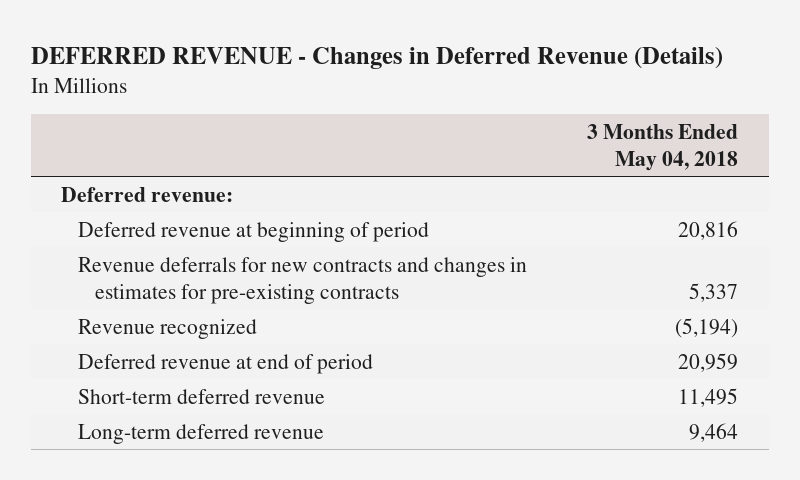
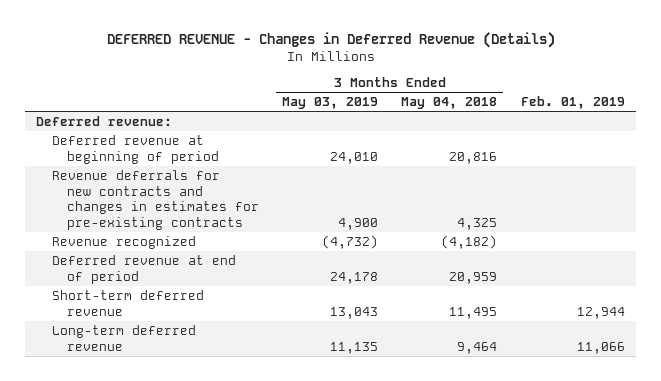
- | 3 Months Ended May 04, 2018
+ | 3 Months Ended May 03, 2019 | 3 Months Ended May 04, 2018 | Feb. 01, 2019
- Revenue deferrals for new contracts and changes in estimates for pre-existing contracts | 5,337
- Revenue recognized | (5,194)
+ Revenue deferrals for new contracts and changes in estimates for pre-existing contracts | 4,900 | 4,325 |
+ Revenue recognized | (4,732) | (4,182) |

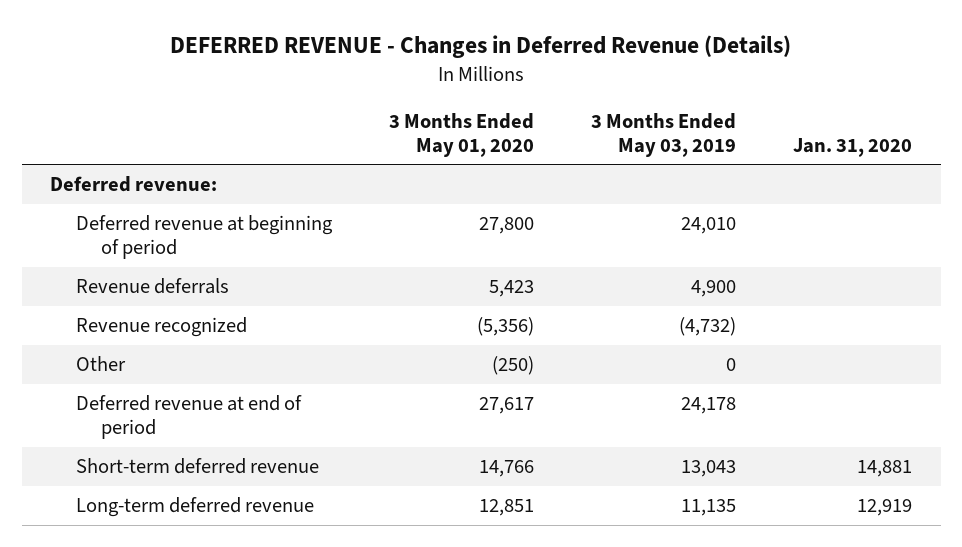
- | 3 Months Ended May 03, 2019 | 3 Months Ended May 04, 2018 | Feb. 01, 2019
+ | 3 Months Ended May 01, 2020 | 3 Months Ended May 03, 2019 | Jan. 31, 2020
- Revenue deferrals for new contracts and changes in estimates for pre-existing contracts | 4,900 | 4,325 |
+ Revenue deferrals | 5,423 | 4,900 |
+ Other | (250) | 0 |

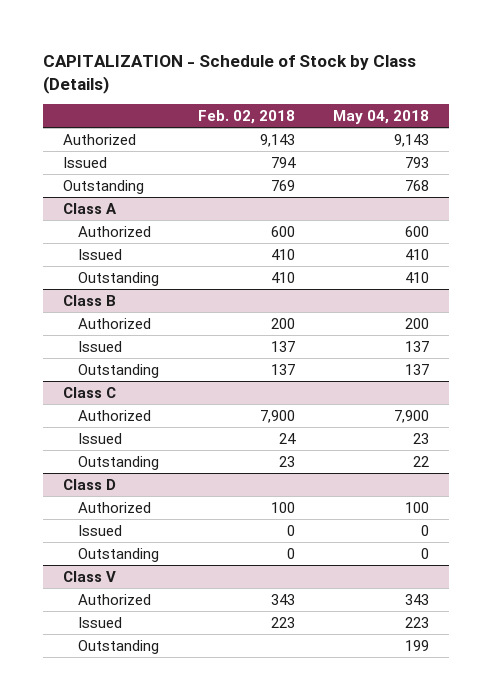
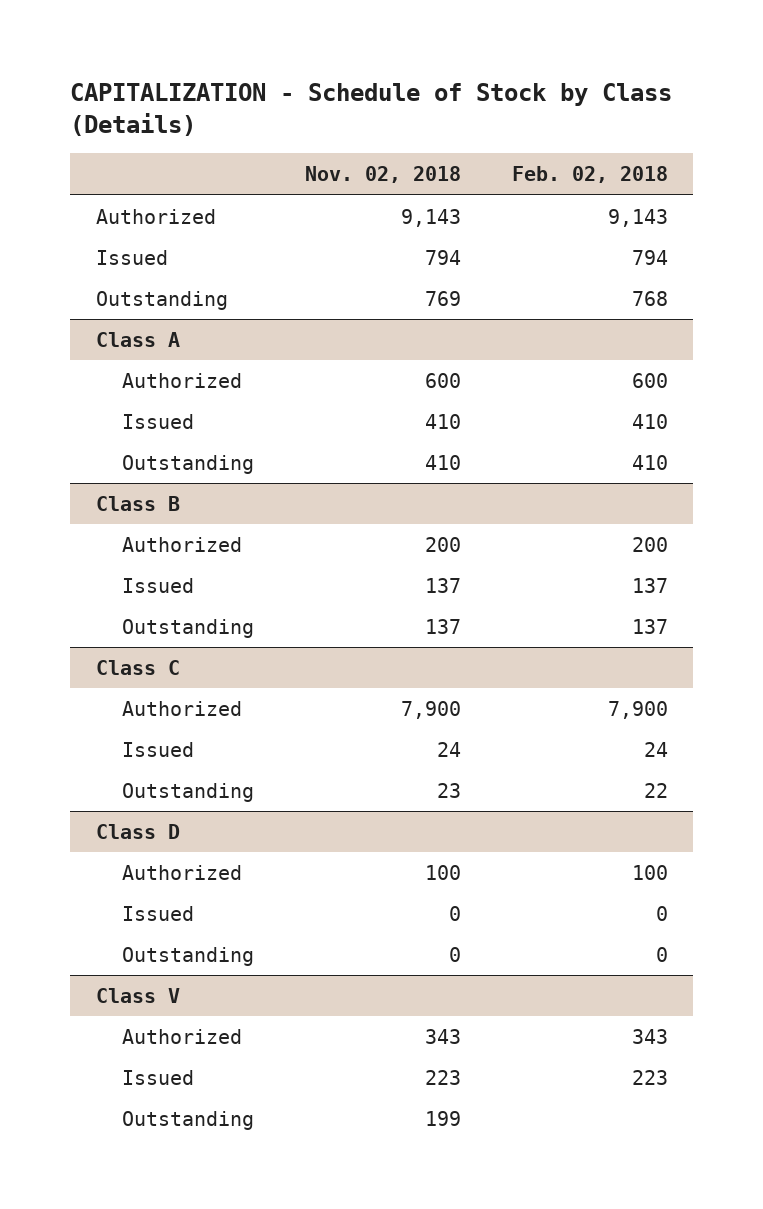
- | Feb. 02, 2018 | May 04, 2018
+ | Nov. 02, 2018 | Feb. 02, 2018
- Outstanding | 769 | 768
+ Outstanding | 769 | 768
@ Class C
- Outstanding | 23 | 22
+ Outstanding | 23 | 22

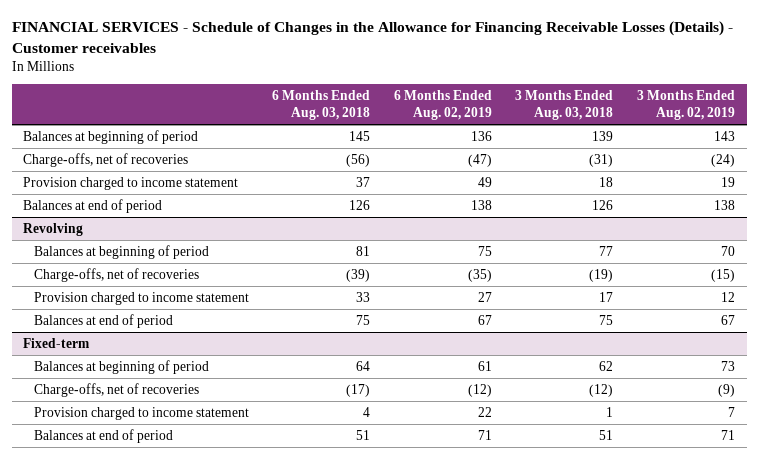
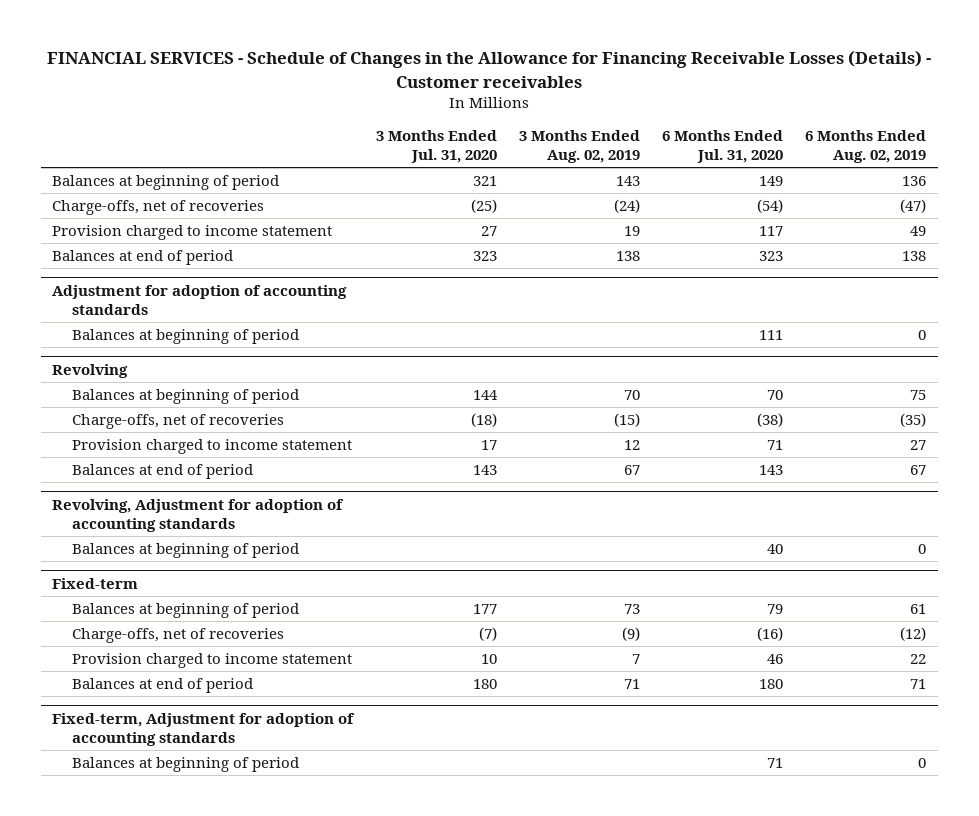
- | 6 Months Ended Aug. 03, 2018 | 6 Months Ended Aug. 02, 2019 | 3 Months Ended Aug. 03, 2018 | 3 Months Ended Aug. 02, 2019
+ | 3 Months Ended Jul. 31, 2020 | 3 Months Ended Aug. 02, 2019 | 6 Months Ended Jul. 31, 2020 | 6 Months Ended Aug. 02, 2019
+ Adjustment for adoption of accounting standards
+ Balances at beginning of period | | | 111 | 0
+ Revolving, Adjustment for adoption of accounting standards
+ Balances at beginning of period | | | 40 | 0
+ Fixed-term, Adjustment for adoption of accounting standards
+ Balances at beginning of period | | | 71 | 0

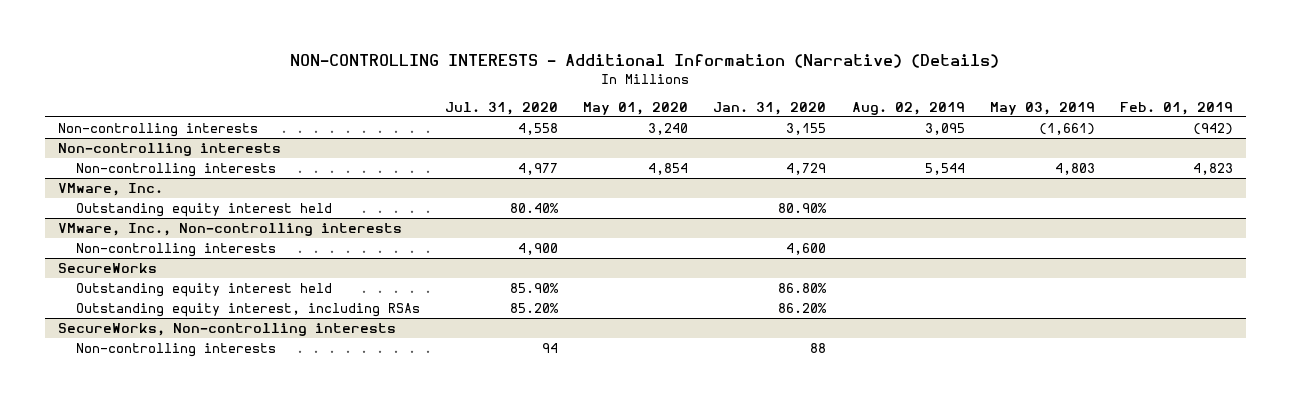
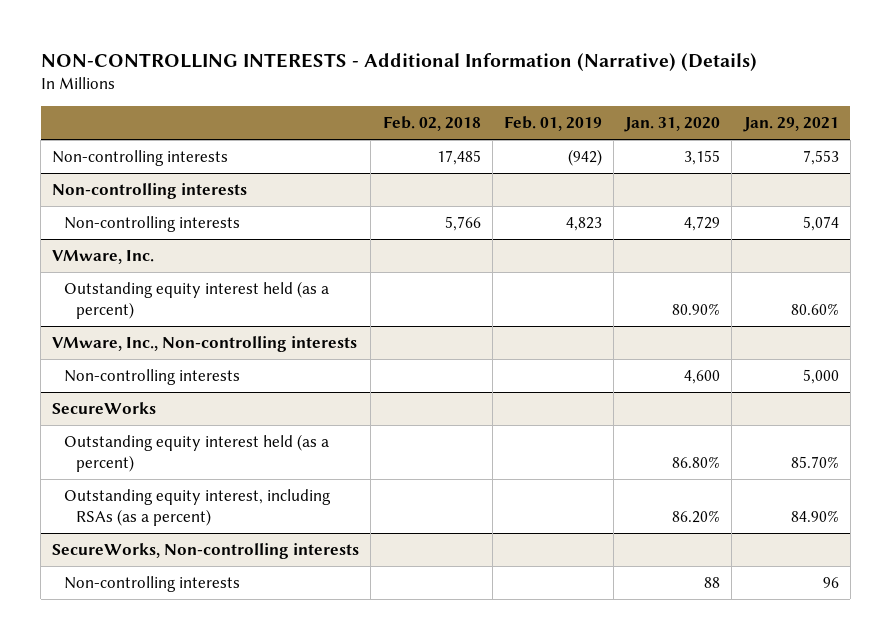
- | Jul. 31, 2020 | May 01, 2020 | Jan. 31, 2020 | Aug. 02, 2019 | May 03, 2019 | Feb. 01, 2019
+ | Feb. 02, 2018 | Feb. 01, 2019 | Jan. 31, 2020 | Jan. 29, 2021
@ VMware, Inc.
- Outstanding equity interest held | 80.40% | | 80.90% | | |
+ Outstanding equity interest held (as a percent) | | | 80.90% | 80.60%
@ SecureWorks
- Outstanding equity interest held | 85.90% | | 86.80% | | |
- Outstanding equity interest, including RSAs | 85.20% | | 86.20% | | |
+ Outstanding equity interest held (as a percent) | | | 86.80% | 85.70%
+ Outstanding equity interest, including RSAs (as a percent) | | | 86.20% | 84.90%

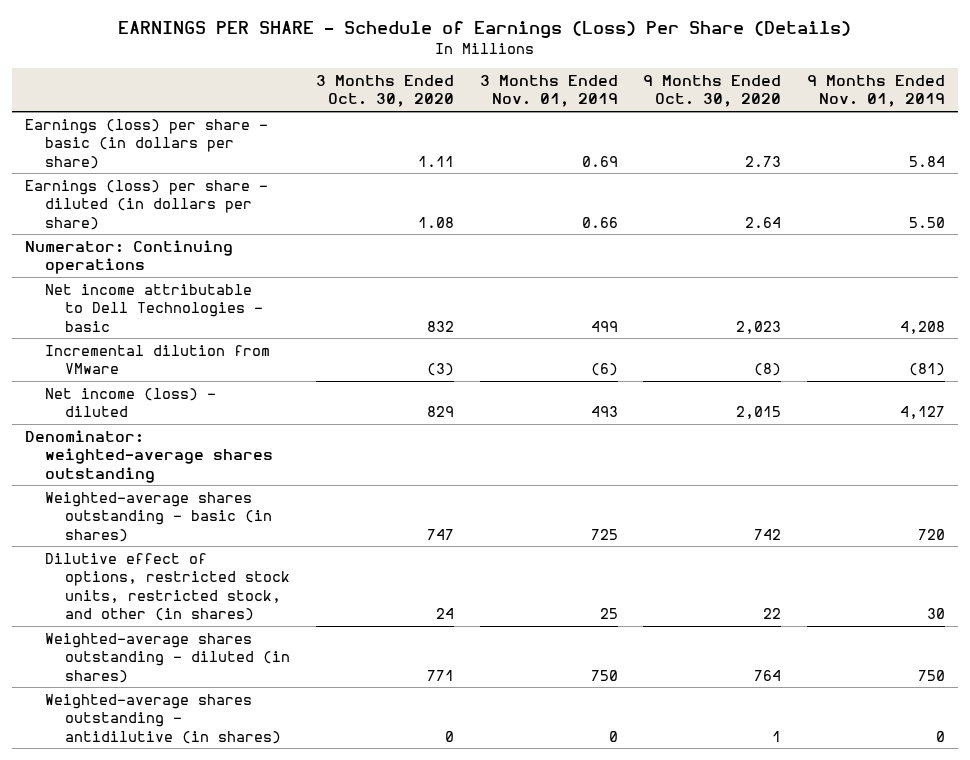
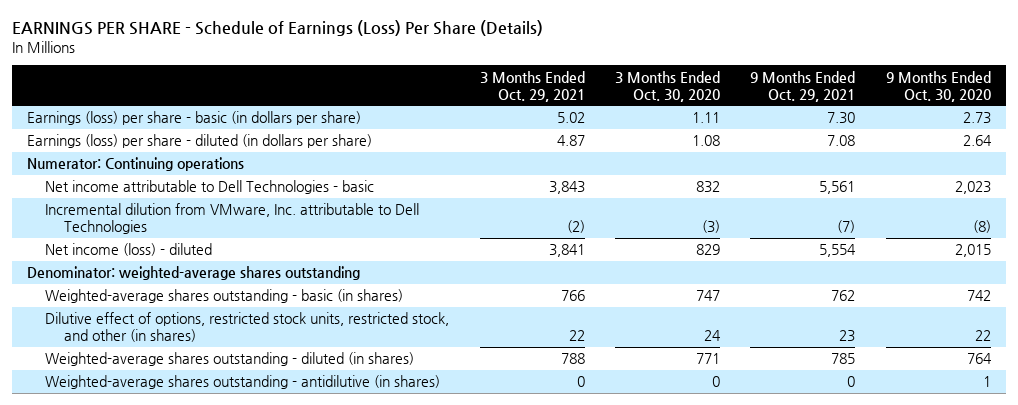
- | 3 Months Ended Oct. 30, 2020 | 3 Months Ended Nov. 01, 2019 | 9 Months Ended Oct. 30, 2020 | 9 Months Ended Nov. 01, 2019
+ | 3 Months Ended Oct. 29, 2021 | 3 Months Ended Oct. 30, 2020 | 9 Months Ended Oct. 29, 2021 | 9 Months Ended Oct. 30, 2020
- Incremental dilution from VMware | (3) | (6) | (8) | (81)
+ Incremental dilution from VMware, Inc. attributable to Dell Technologies | (2) | (3) | (7) | (8)

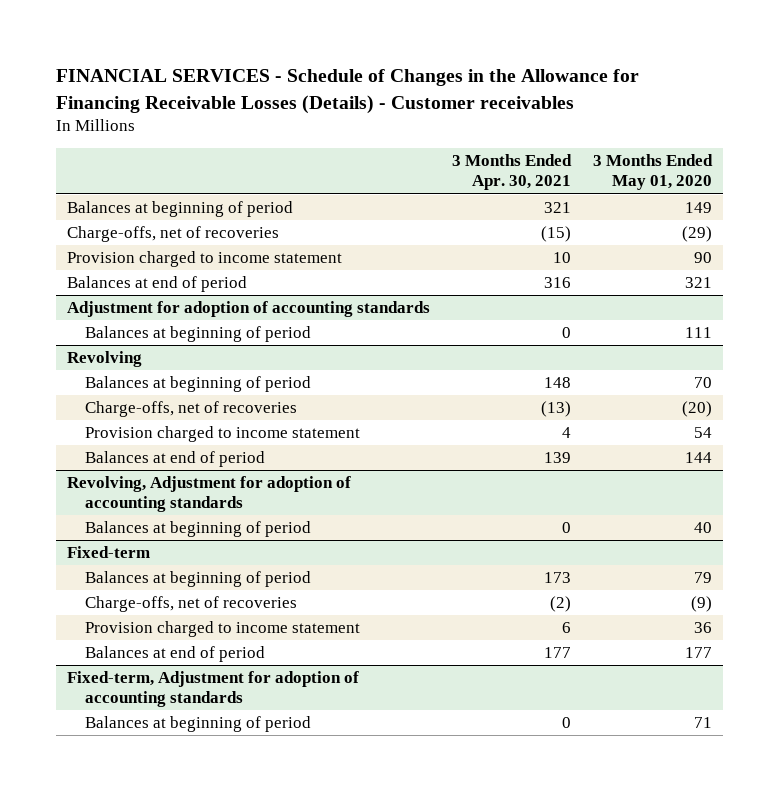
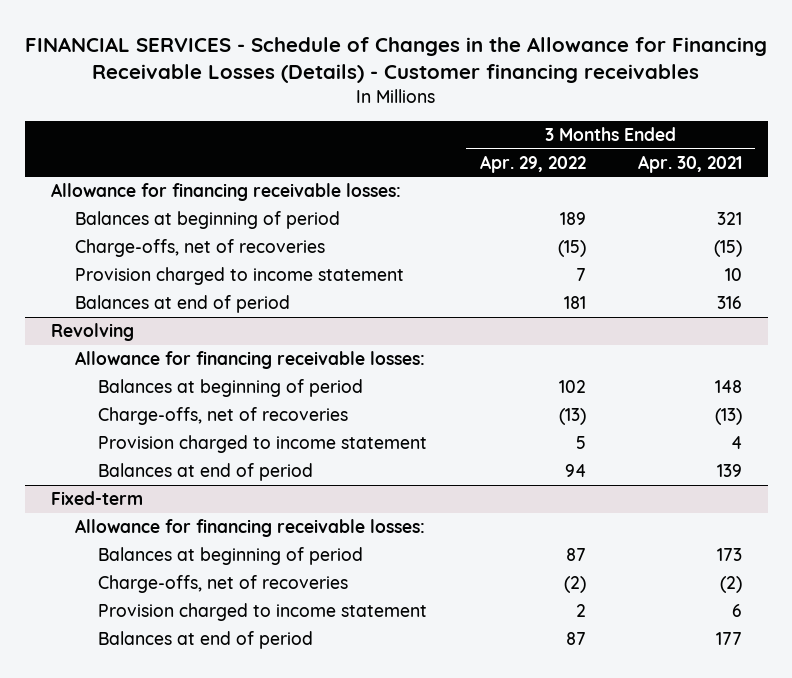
- FINANCIAL SERVICES - Schedule of Changes in the Allowance for Financing Receivable Losses (Details) - Customer receivables
+ FINANCIAL SERVICES - Schedule of Changes in the Allowance for Financing Receivable Losses (Details) - Customer financing receivables
- | 3 Months Ended Apr. 30, 2021 | 3 Months Ended May 01, 2020
+ | 3 Months Ended Apr. 29, 2022 | 3 Months Ended Apr. 30, 2021
+ Allowance for financing receivable losses:
- Adjustment for adoption of accounting standards
- Balances at beginning of period | 0 | 111
@ Revolving
+ Allowance for financing receivable losses:
- Revolving, Adjustment for adoption of accounting standards
- Balances at beginning of period | 0 | 40
@ Fixed-term
+ Allowance for financing receivable losses:
- Fixed-term, Adjustment for adoption of accounting standards
- Balances at beginning of period | 0 | 71

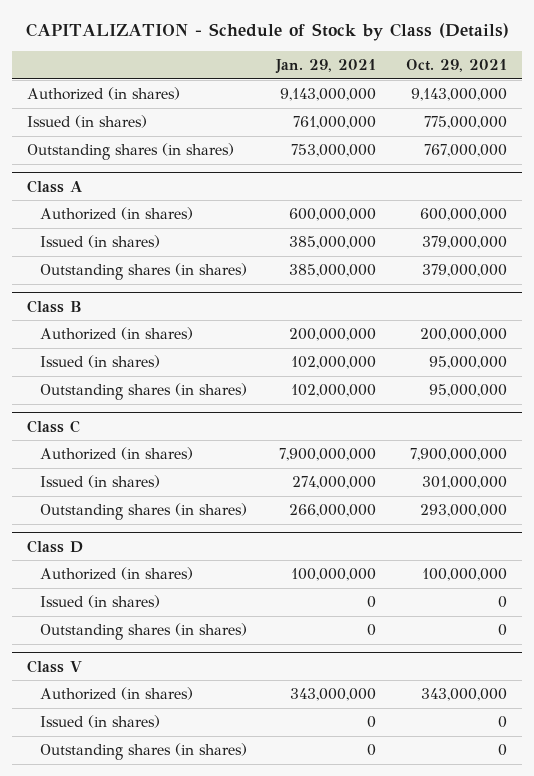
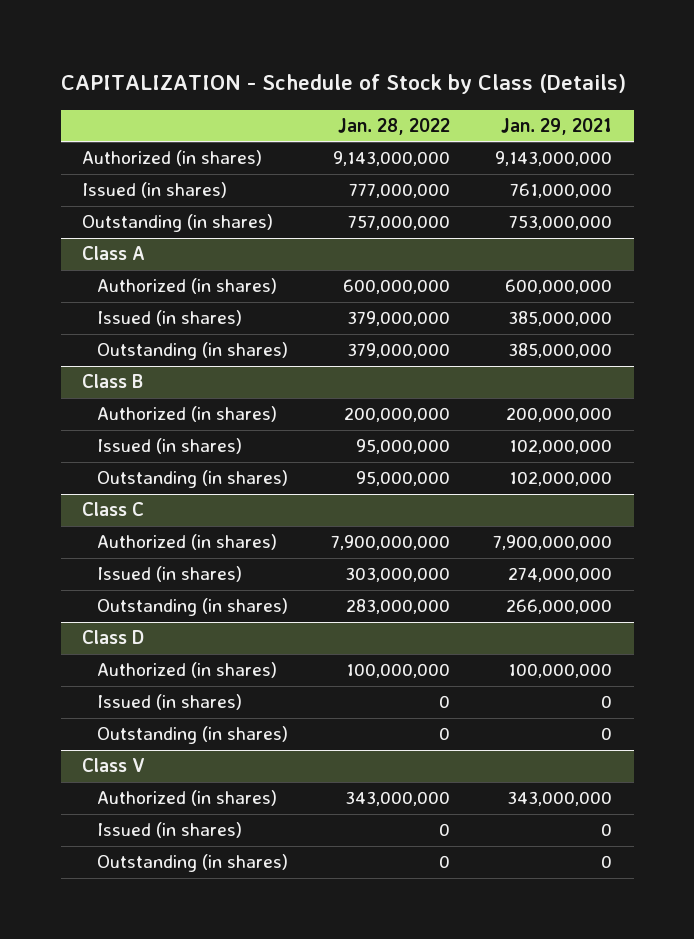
- | Jan. 29, 2021 | Oct. 29, 2021
+ | Jan. 28, 2022 | Jan. 29, 2021
- Outstanding shares (in shares) | 753,000,000 | 767,000,000
+ Outstanding (in shares) | 757,000,000 | 753,000,000
@ Class A
- Outstanding shares (in shares) | 385,000,000 | 379,000,000
+ Outstanding (in shares) | 379,000,000 | 385,000,000
@ Class B
- Outstanding shares (in shares) | 102,000,000 | 95,000,000
+ Outstanding (in shares) | 95,000,000 | 102,000,000
@ Class C
- Outstanding shares (in shares) | 266,000,000 | 293,000,000
+ Outstanding (in shares) | 283,000,000 | 266,000,000
@ Class D
- Outstanding shares (in shares) | 0 | 0
+ Outstanding (in shares) | 0 | 0
@ Class V
- Outstanding shares (in shares) | 0 | 0
+ Outstanding (in shares) | 0 | 0

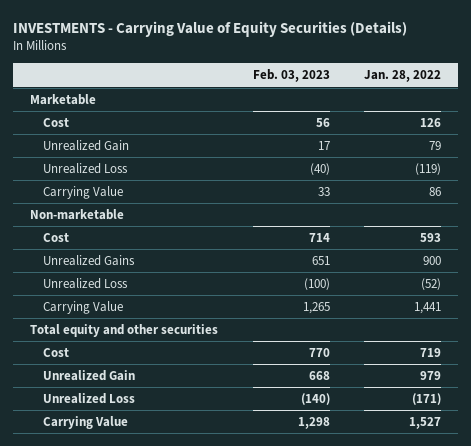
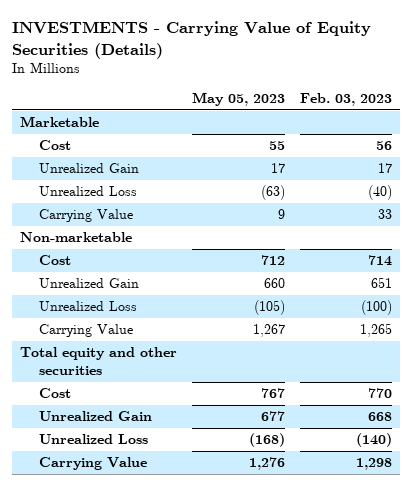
- | Feb. 03, 2023 | Jan. 28, 2022
+ | May 05, 2023 | Feb. 03, 2023
- Unrealized Gains | 651 | 900
+ Unrealized Gain | 660 | 651

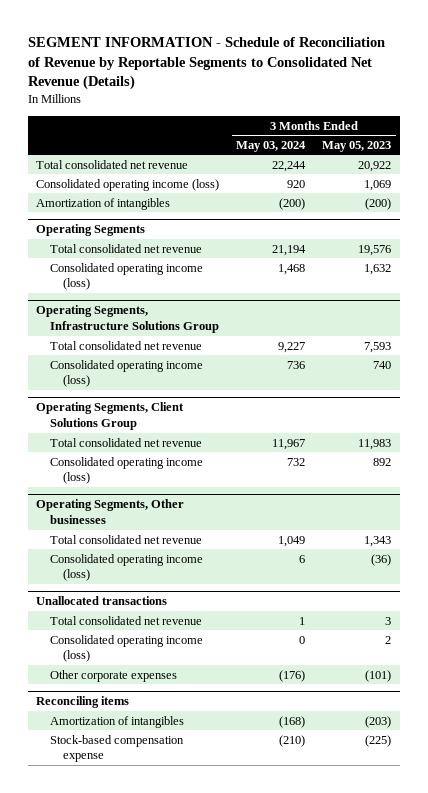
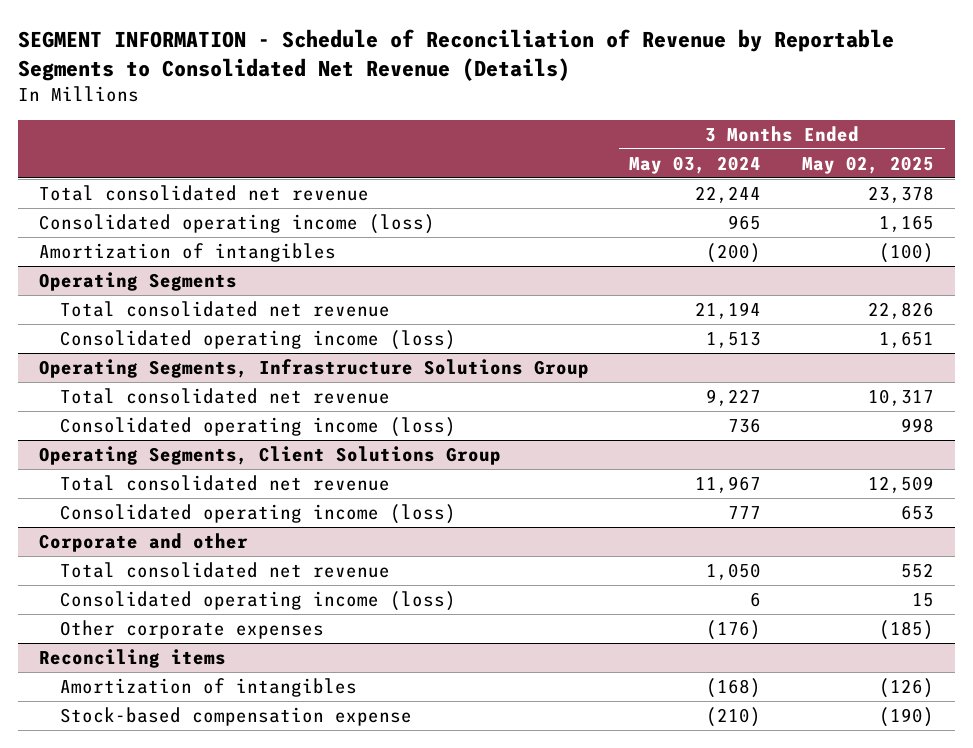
- | 3 Months Ended May 03, 2024 | 3 Months Ended May 05, 2023
+ | 3 Months Ended May 03, 2024 | 3 Months Ended May 02, 2025
- Consolidated operating income (loss) | 920 | 1,069
+ Consolidated operating income (loss) | 965 | 1,165
@ Operating Segments
- Consolidated operating income (loss) | 1,468 | 1,632
+ Consolidated operating income (loss) | 1,513 | 1,651
@ Operating Segments, Client Solutions Group
- Consolidated operating income (loss) | 732 | 892
- Operating Segments, Other businesses
- Total consolidated net revenue | 1,049 | 1,343
@ Operating Segments, Client Solutions Group
+ Consolidated operating income (loss) | 777 | 653
+ Corporate and other
+ Total consolidated net revenue | 1,050 | 552
- Unallocated transactions
- Total consolidated net revenue | 1 | 3
- Consolidated operating income (loss) | 0 | 2

